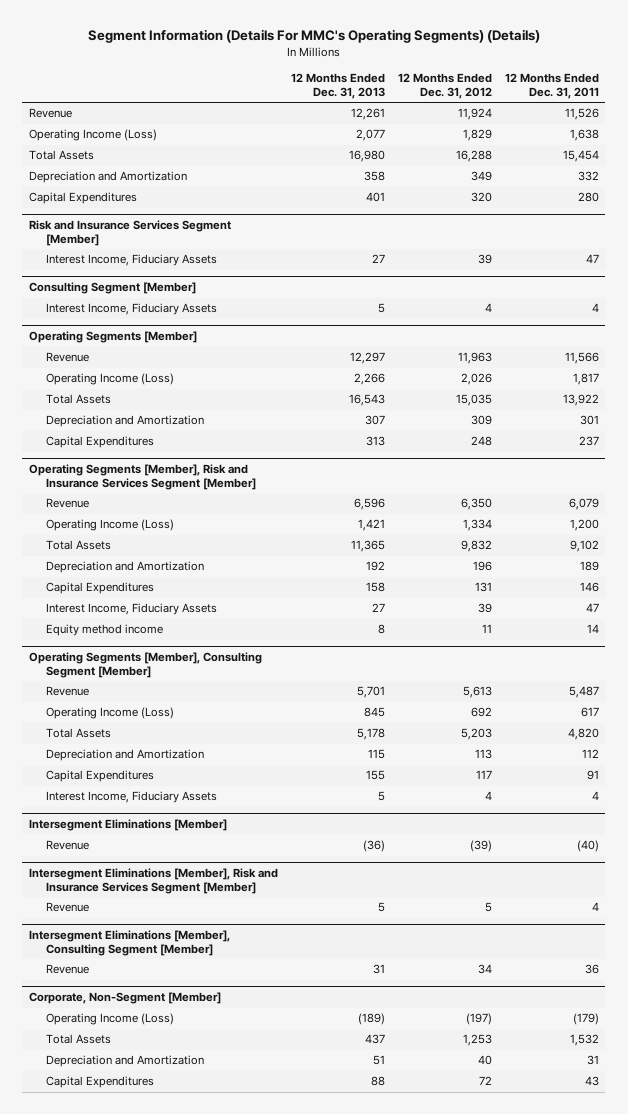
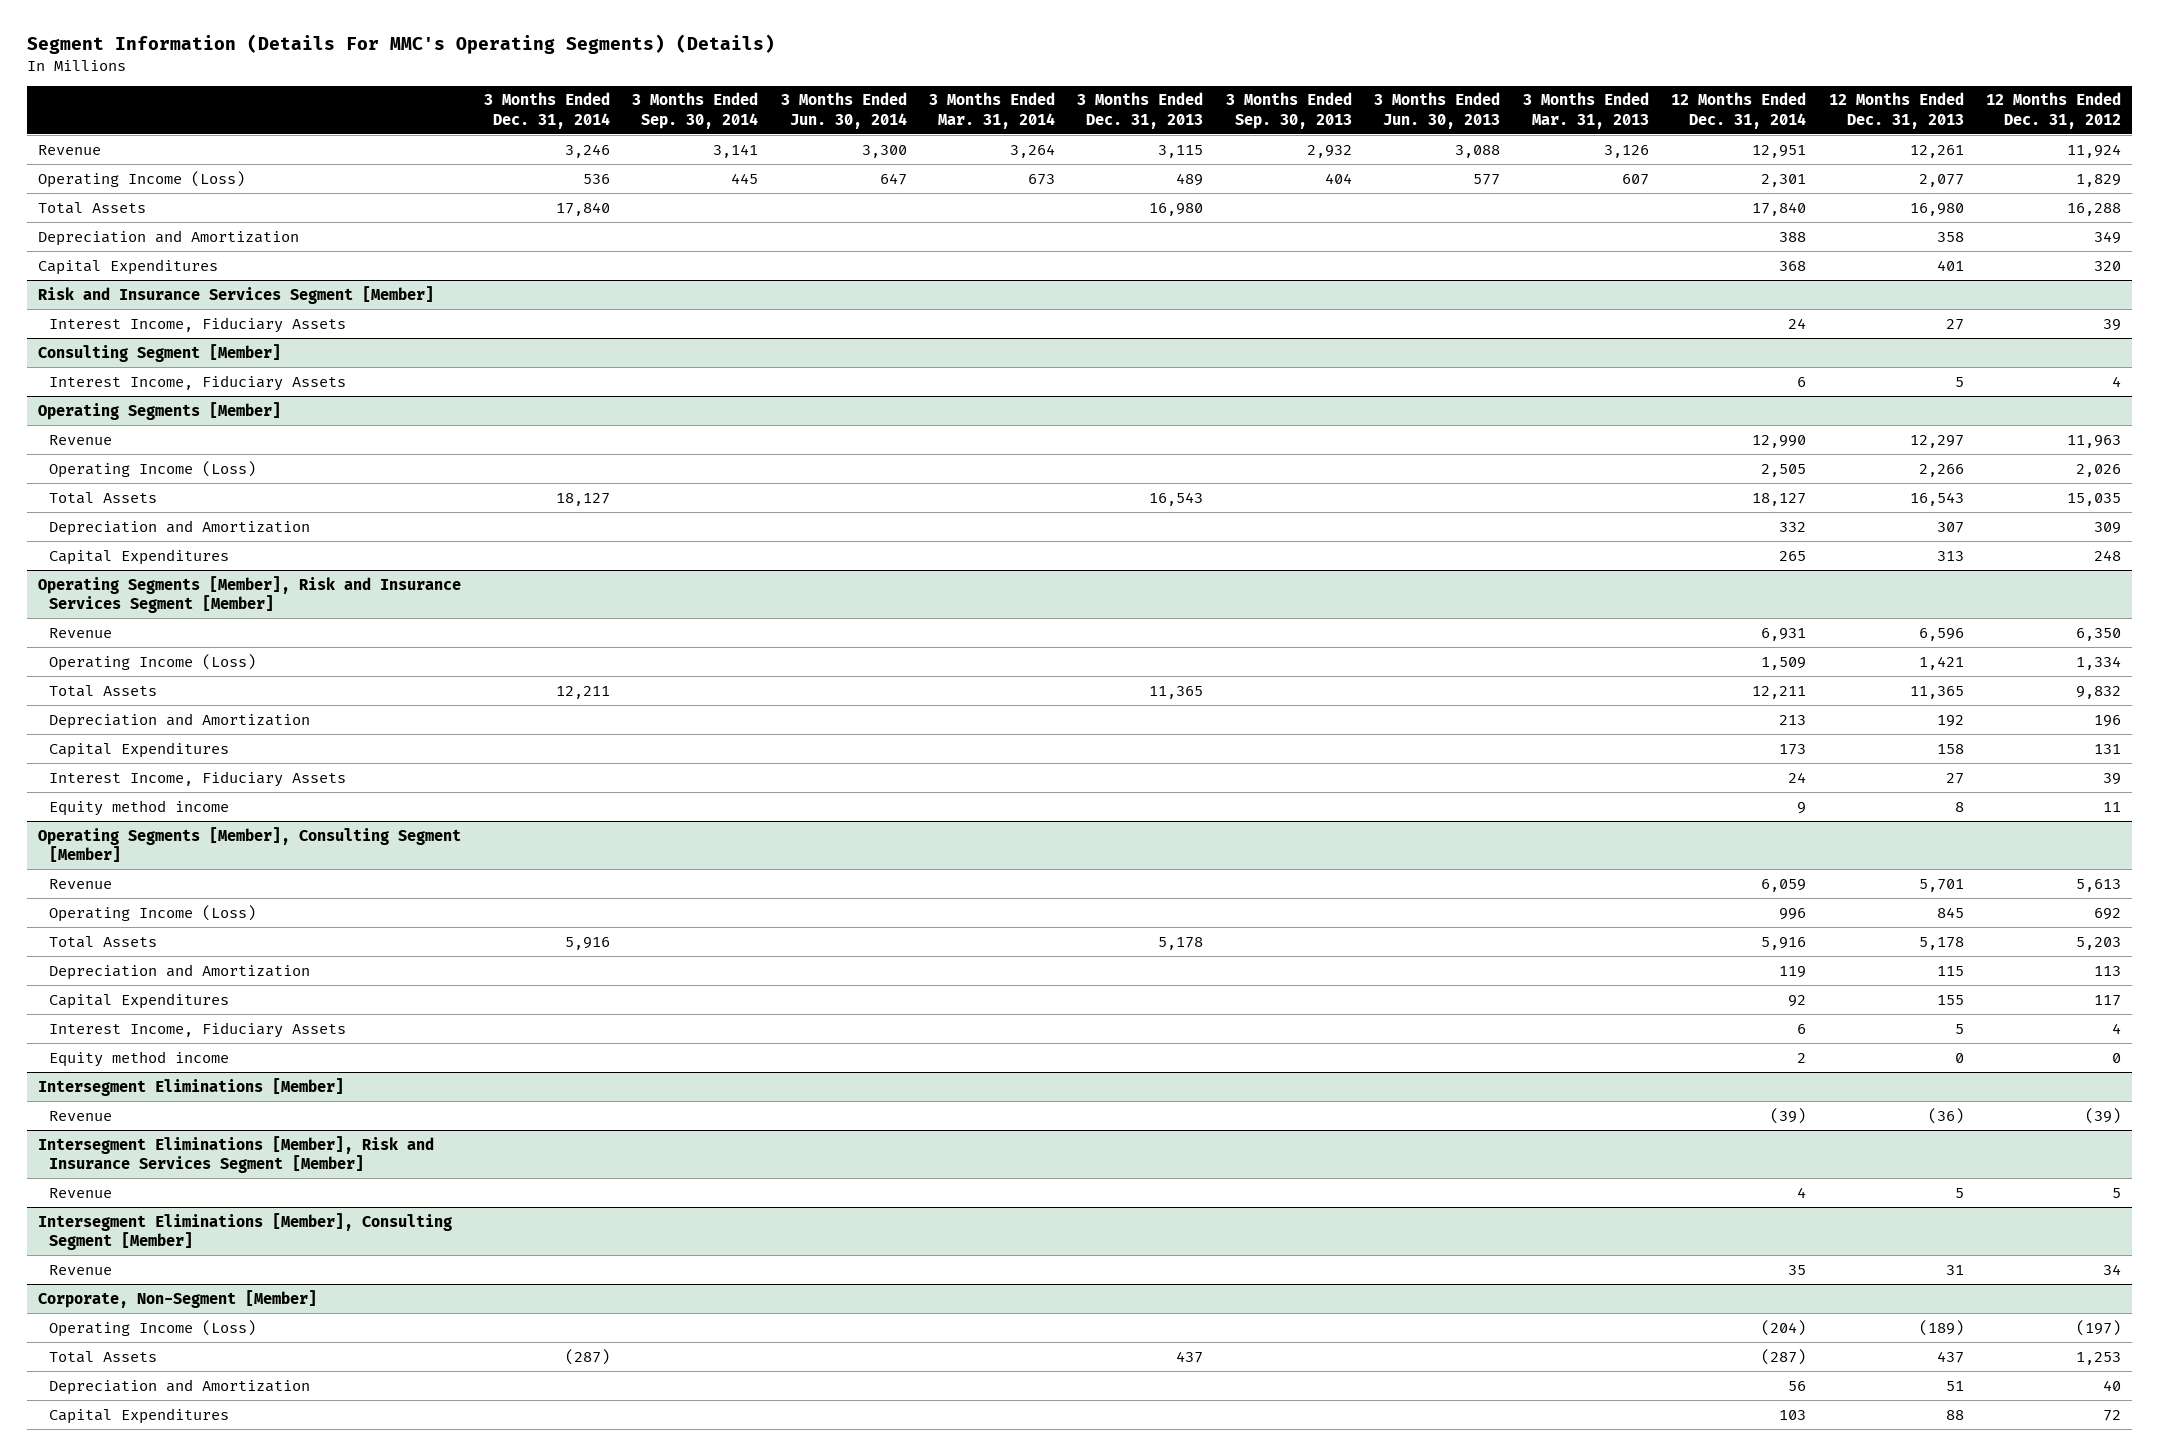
- | 12 Months Ended Dec. 31, 2013 | 12 Months Ended Dec. 31, 2012 | 12 Months Ended Dec. 31, 2011
+ | 3 Months Ended Dec. 31, 2014 | 3 Months Ended Sep. 30, 2014 | 3 Months Ended Jun. 30, 2014 | 3 Months Ended Mar. 31, 2014 | 3 Months Ended Dec. 31, 2013 | 3 Months Ended Sep. 30, 2013 | 3 Months Ended Jun. 30, 2013 | 3 Months Ended Mar. 31, 2013 | 12 Months Ended Dec. 31, 2014 | 12 Months Ended Dec. 31, 2013 | 12 Months Ended Dec. 31, 2012
@ Operating Segments [Member], Consulting Segment [Member]
+ Equity method income | | | | | | | | | 2 | 0 | 0

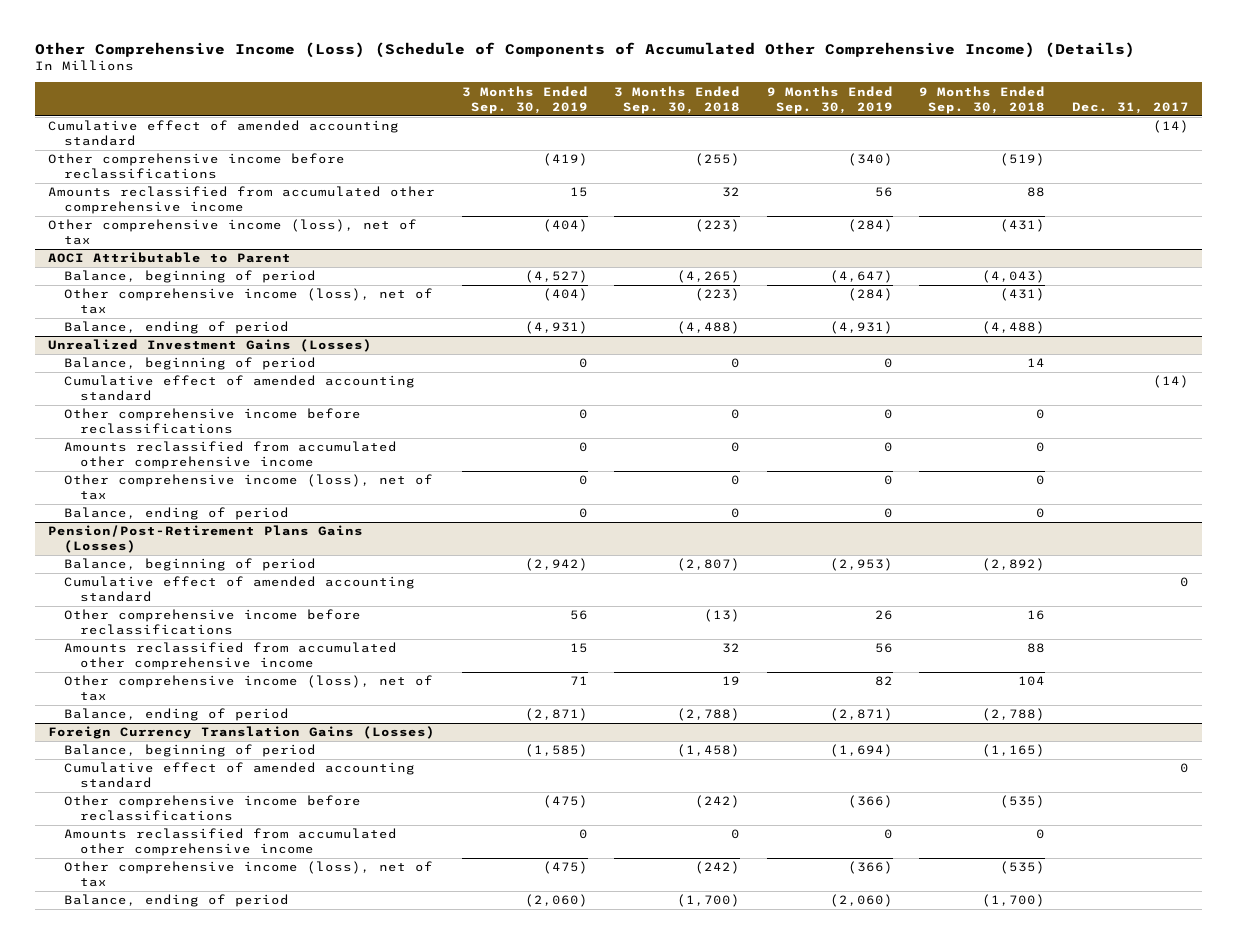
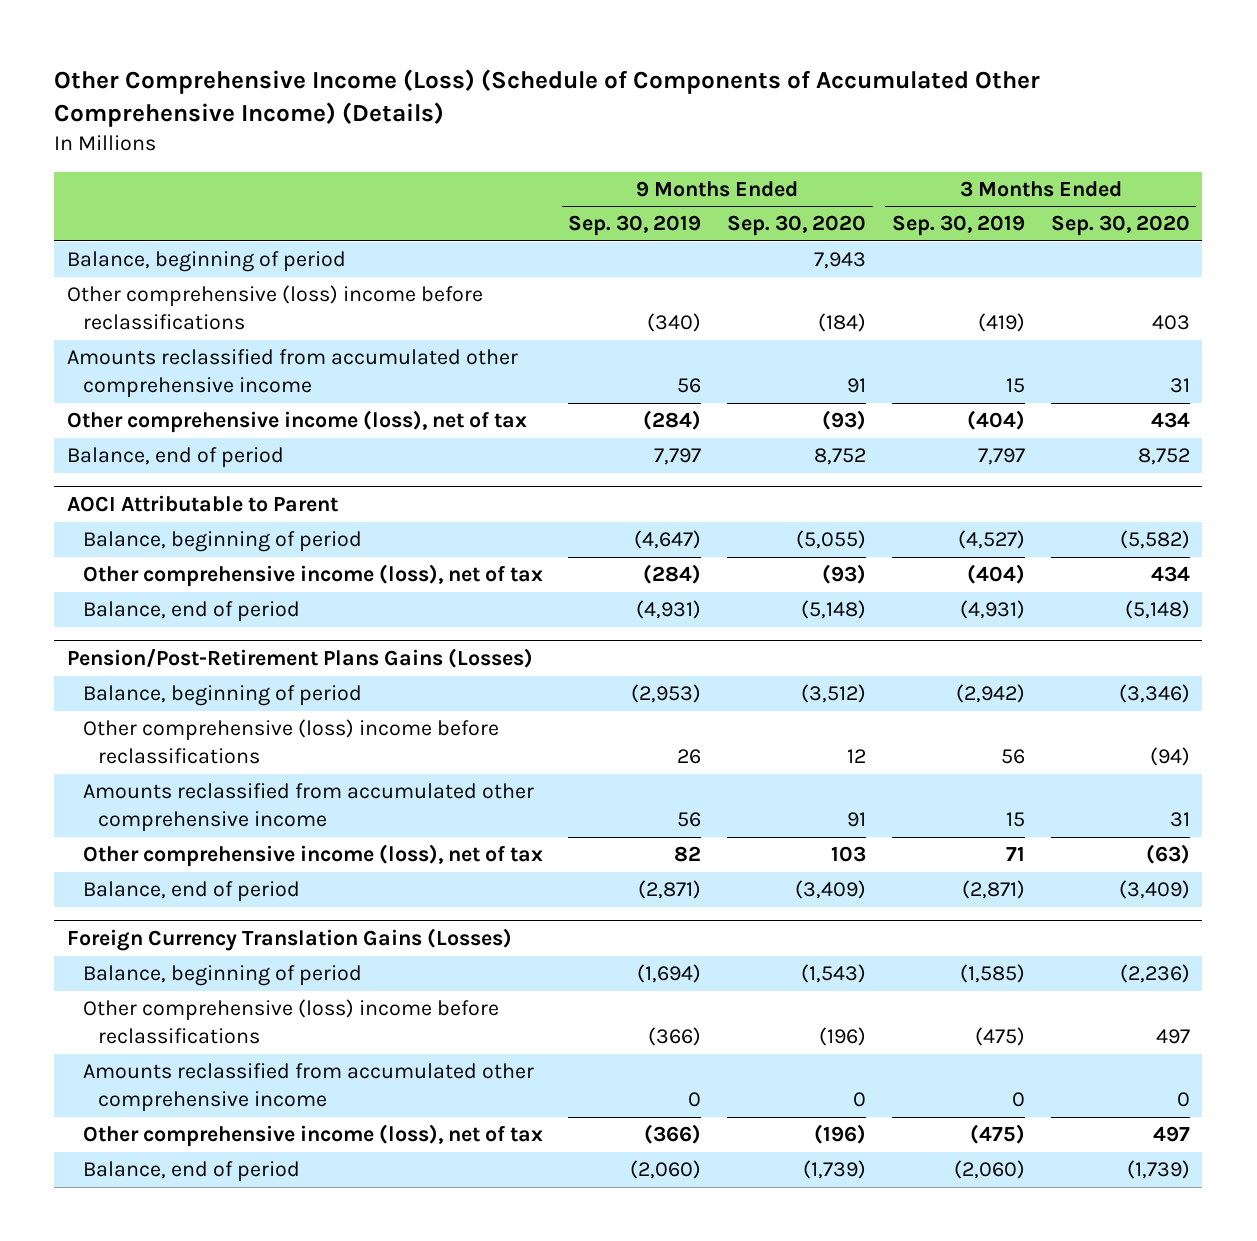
- | 3 Months Ended Sep. 30, 2019 | 3 Months Ended Sep. 30, 2018 | 9 Months Ended Sep. 30, 2019 | 9 Months Ended Sep. 30, 2018 | Dec. 31, 2017
+ | 9 Months Ended Sep. 30, 2019 | 9 Months Ended Sep. 30, 2020 | 3 Months Ended Sep. 30, 2019 | 3 Months Ended Sep. 30, 2020
- Cumulative effect of amended accounting standard | | | | | (14)
- Other comprehensive income before reclassifications | (419) | (255) | (340) | (519) |
+ Balance, beginning of period | | 7,943 | |
+ Other comprehensive (loss) income before reclassifications | (340) | (184) | (419) | 403
+ Balance, end of period | 7,797 | 8,752 | 7,797 | 8,752
@ AOCI Attributable to Parent
- Balance, ending of period | (4,931) | (4,488) | (4,931) | (4,488) |
- Unrealized Investment Gains (Losses)
- Balance, beginning of period | 0 | 0 | 0 | 14 |
- Cumulative effect of amended accounting standard | | | | | (14)
- Other comprehensive income before reclassifications | 0 | 0 | 0 | 0 |
- Amounts reclassified from accumulated other comprehensive income | 0 | 0 | 0 | 0 |
- Other comprehensive income (loss), net of tax | 0 | 0 | 0 | 0 |
- Balance, ending of period | 0 | 0 | 0 | 0 |
@ AOCI Attributable to Parent
+ Balance, end of period | (4,931) | (5,148) | (4,931) | (5,148)
@ Pension/Post-Retirement Plans Gains (Losses)
- Cumulative effect of amended accounting standard | | | | | 0
- Other comprehensive income before reclassifications | 56 | (13) | 26 | 16 |
+ Other comprehensive (loss) income before reclassifications | 26 | 12 | 56 | (94)
- Balance, ending of period | (2,871) | (2,788) | (2,871) | (2,788) |
+ Balance, end of period | (2,871) | (3,409) | (2,871) | (3,409)
@ Foreign Currency Translation Gains (Losses)
- Cumulative effect of amended accounting standard | | | | | 0
- Other comprehensive income before reclassifications | (475) | (242) | (366) | (535) |
+ Other comprehensive (loss) income before reclassifications | (366) | (196) | (475) | 497
- Balance, ending of period | (2,060) | (1,700) | (2,060) | (1,700) |
+ Balance, end of period | (2,060) | (1,739) | (2,060) | (1,739)

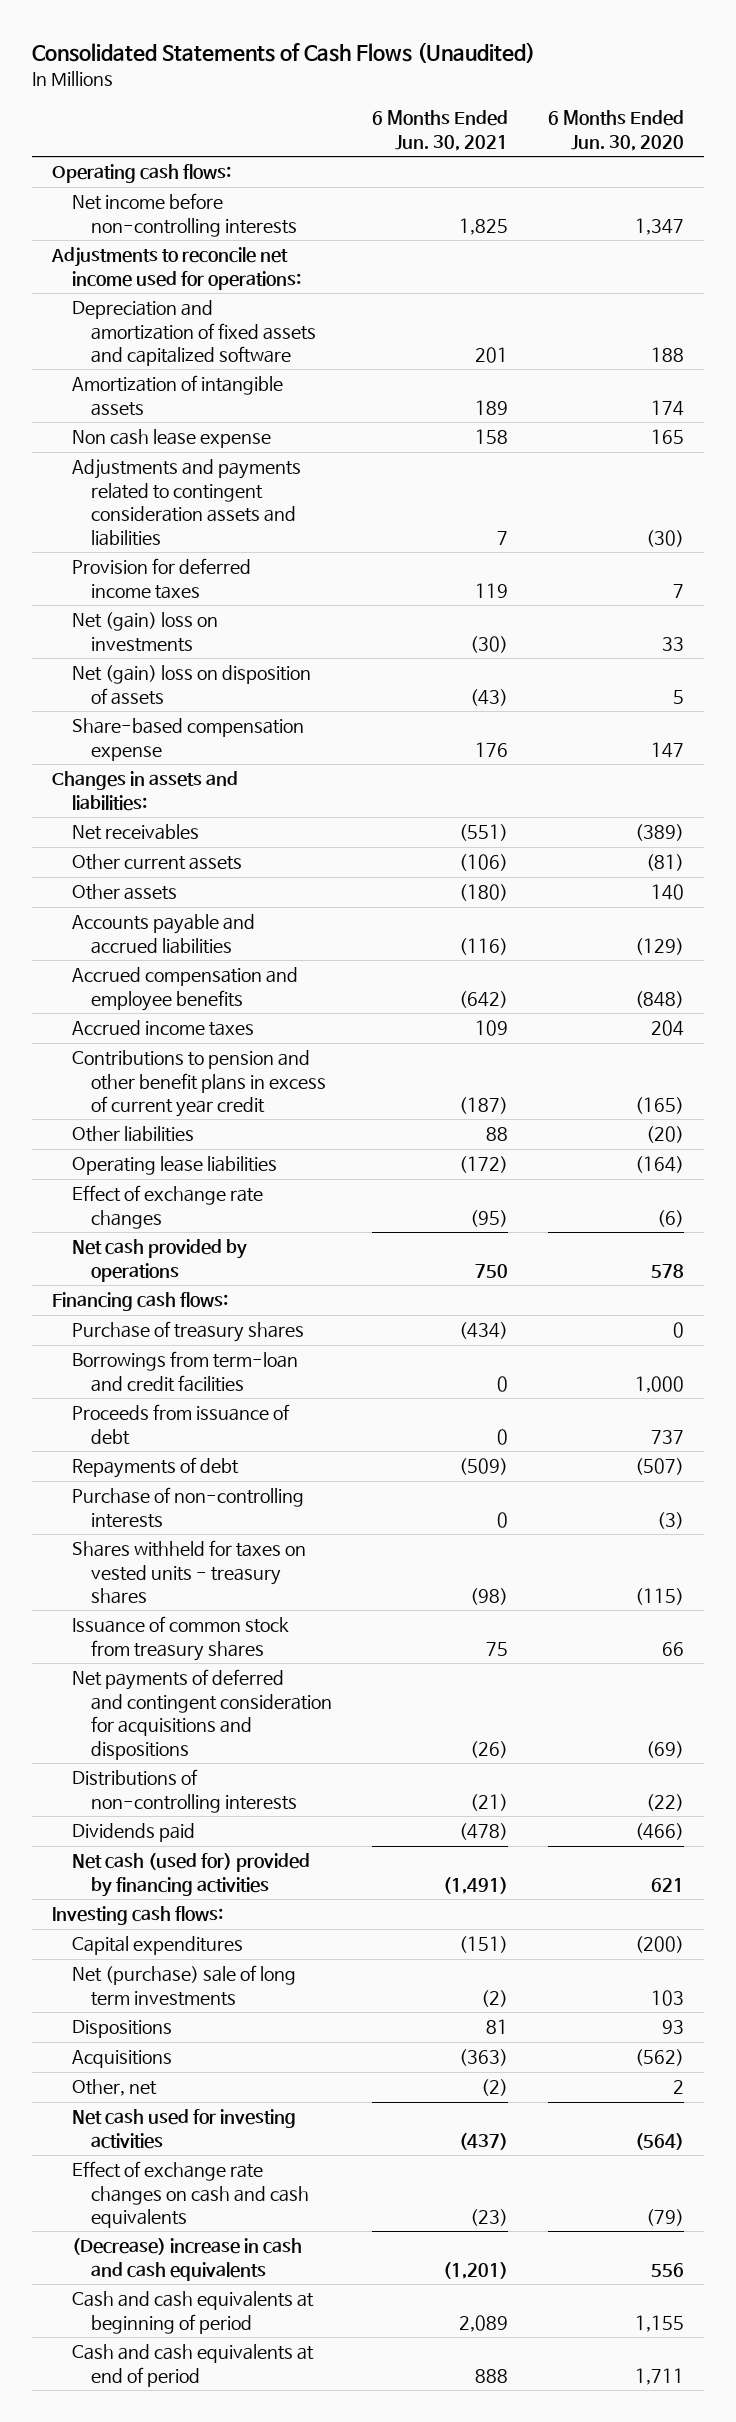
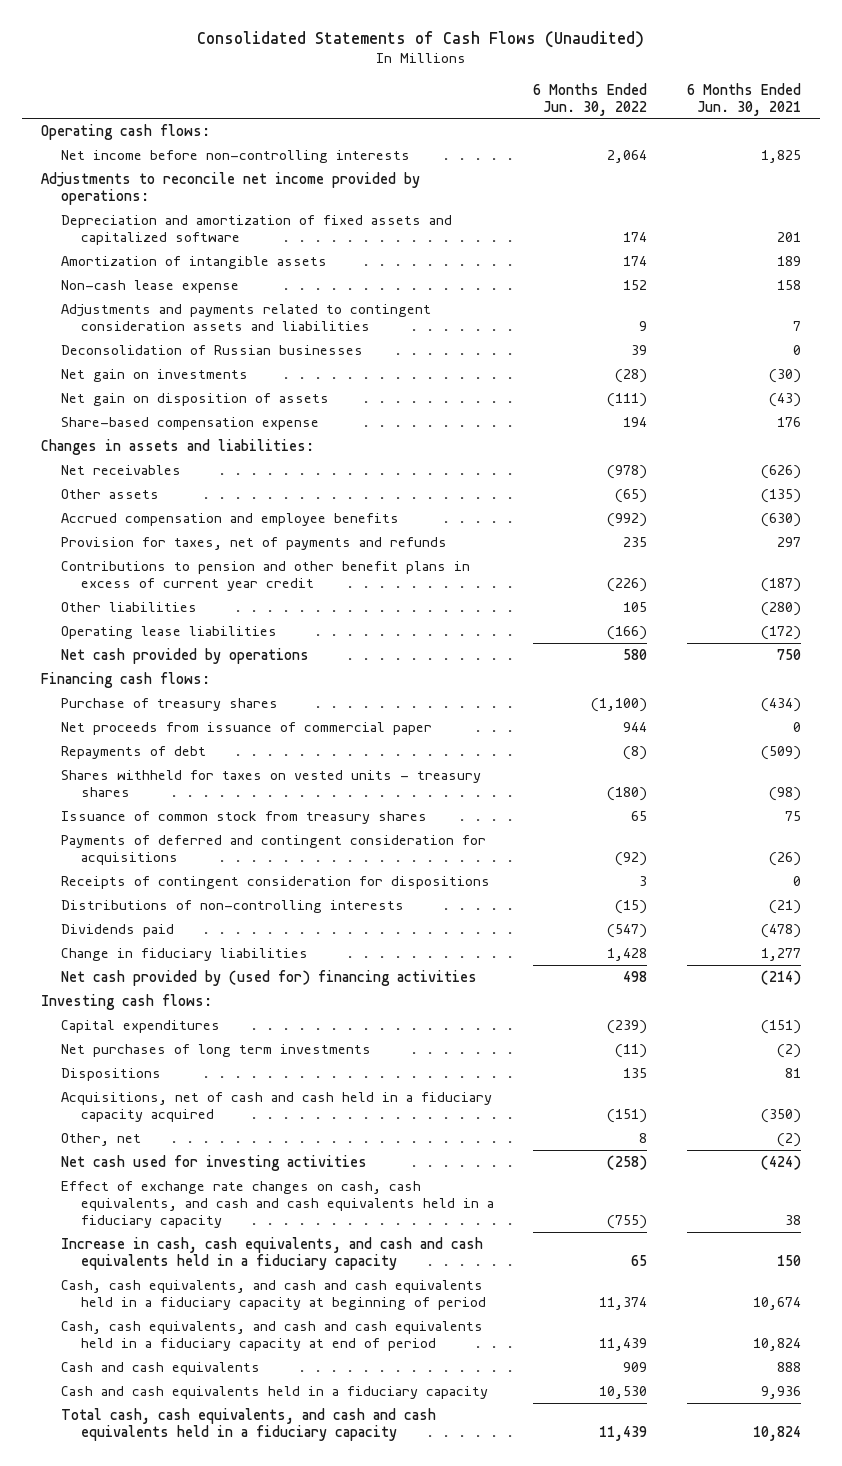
- | 6 Months Ended Jun. 30, 2021 | 6 Months Ended Jun. 30, 2020
+ | 6 Months Ended Jun. 30, 2022 | 6 Months Ended Jun. 30, 2021
- Adjustments to reconcile net income used for operations:
+ Adjustments to reconcile net income provided by operations:
- Non cash lease expense | 158 | 165
+ Non-cash lease expense | 152 | 158
- Provision for deferred income taxes | 119 | 7
- Net (gain) loss on investments | (30) | 33
- Net (gain) loss on disposition of assets | (43) | 5
+ Deconsolidation of Russian businesses | 39 | 0
+ Net gain on investments | (28) | (30)
+ Net gain on disposition of assets | (111) | (43)
- Net receivables | (551) | (389)
- Other current assets | (106) | (81)
- Other assets | (180) | 140
- Accounts payable and accrued liabilities | (116) | (129)
- Accrued compensation and employee benefits | (642) | (848)
- Accrued income taxes | 109 | 204
+ Net receivables | (978) | (626)
+ Other assets | (65) | (135)
+ Accrued compensation and employee benefits | (992) | (630)
+ Provision for taxes, net of payments and refunds | 235 | 297
- Other liabilities | 88 | (20)
+ Other liabilities | 105 | (280)
- Effect of exchange rate changes | (95) | (6)
- Borrowings from term-loan and credit facilities | 0 | 1,000
- Proceeds from issuance of debt | 0 | 737
+ Net proceeds from issuance of commercial paper | 944 | 0
- Purchase of non-controlling interests | 0 | (3)
- Net payments of deferred and contingent consideration for acquisitions and dispositions | (26) | (69)
+ Payments of deferred and contingent consideration for acquisitions | (92) | (26)
+ Receipts of contingent consideration for dispositions | 3 | 0
- Net cash (used for) provided by financing activities | (1,491) | 621
+ Change in fiduciary liabilities | 1,428 | 1,277
+ Net cash provided by (used for) financing activities | 498 | (214)
- Net (purchase) sale of long term investments | (2) | 103
+ Net purchases of long term investments | (11) | (2)
- Acquisitions | (363) | (562)
+ Acquisitions, net of cash and cash held in a fiduciary capacity acquired | (151) | (350)
- Net cash used for investing activities | (437) | (564)
- Effect of exchange rate changes on cash and cash equivalents | (23) | (79)
- (Decrease) increase in cash and cash equivalents | (1,201) | 556
- Cash and cash equivalents at beginning of period | 2,089 | 1,155
- Cash and cash equivalents at end of period | 888 | 1,711
+ Net cash used for investing activities | (258) | (424)
+ Effect of exchange rate changes on cash, cash equivalents, and cash and cash equivalents held in a fiduciary capacity | (755) | 38
+ Increase in cash, cash equivalents, and cash and cash equivalents held in a fiduciary capacity | 65 | 150
+ Cash, cash equivalents, and cash and cash equivalents held in a fiduciary capacity at beginning of period | 11,374 | 10,674
+ Cash, cash equivalents, and cash and cash equivalents held in a fiduciary capacity at end of period | 11,439 | 10,824
+ Cash and cash equivalents | 909 | 888
+ Cash and cash equivalents held in a fiduciary capacity | 10,530 | 9,936
+ Total cash, cash equivalents, and cash and cash equivalents held in a fiduciary capacity | 11,439 | 10,824

